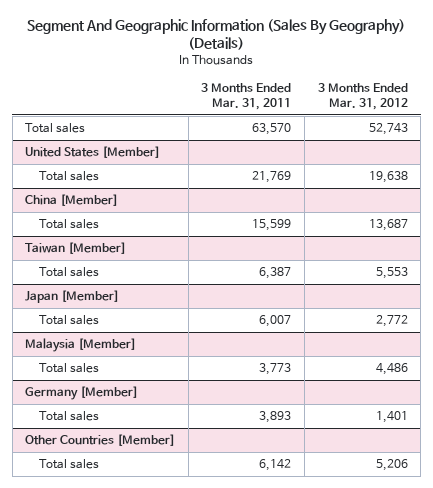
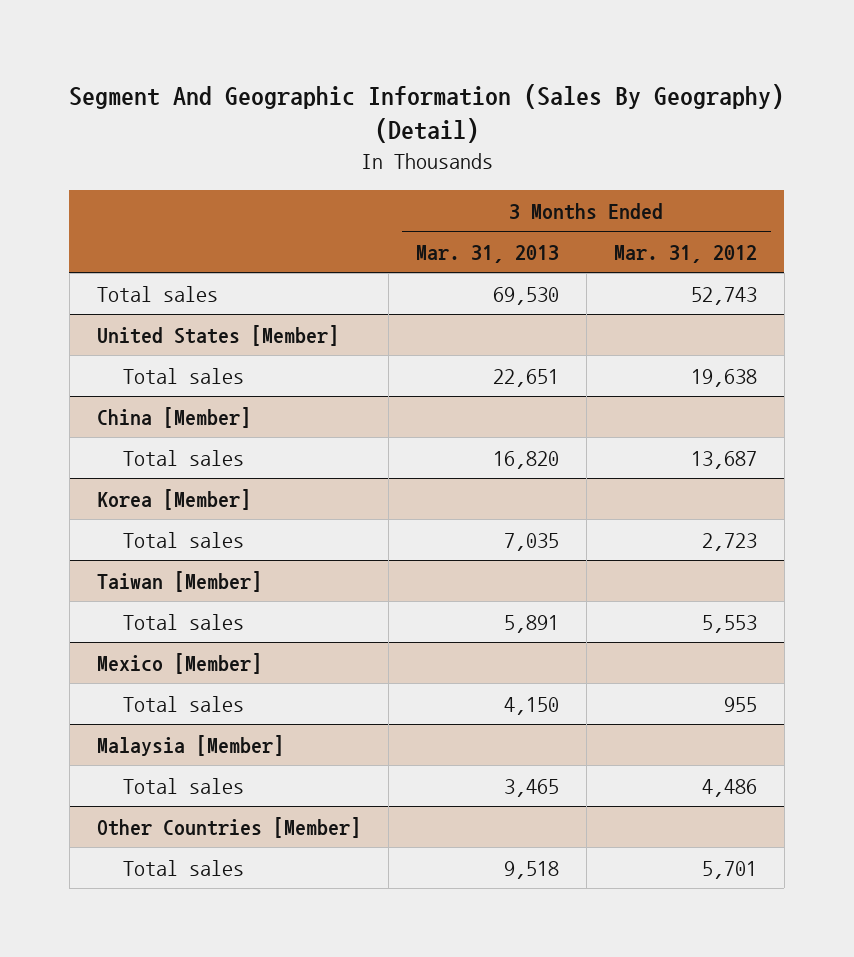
- Segment And Geographic Information (Sales By Geography) (Details)
+ Segment And Geographic Information (Sales By Geography) (Detail)
- | 3 Months Ended Mar. 31, 2011 | 3 Months Ended Mar. 31, 2012
+ | 3 Months Ended Mar. 31, 2013 | 3 Months Ended Mar. 31, 2012
+ Korea [Member]
+ Total sales | 7,035 | 2,723
- Japan [Member]
- Total sales | 6,007 | 2,772
+ Mexico [Member]
+ Total sales | 4,150 | 955
- Germany [Member]
- Total sales | 3,893 | 1,401
@ Other Countries [Member]
- Total sales | 6,142 | 5,206
+ Total sales | 9,518 | 5,701

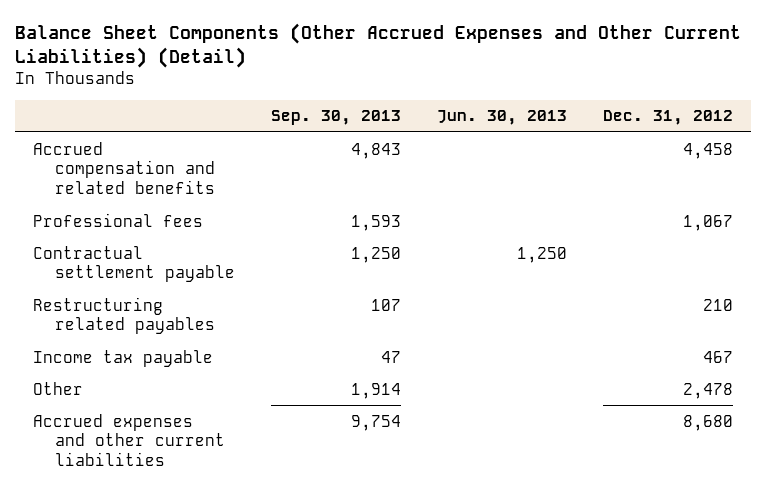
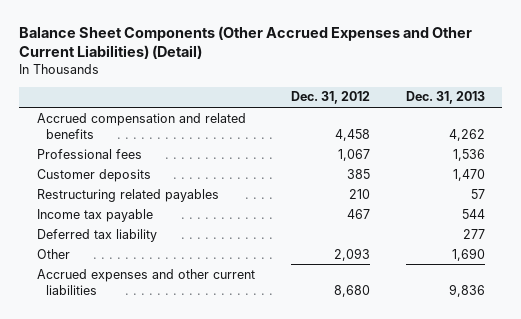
- | Sep. 30, 2013 | Jun. 30, 2013 | Dec. 31, 2012
+ | Dec. 31, 2012 | Dec. 31, 2013
- Contractual settlement payable | 1,250 | 1,250 |
+ Customer deposits | 385 | 1,470
- Other | 1,914 | | 2,478
+ Deferred tax liability | | 277
+ Other | 2,093 | 1,690

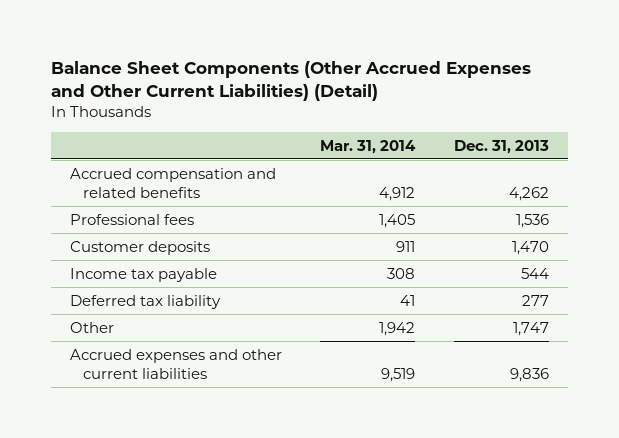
- | Dec. 31, 2012 | Dec. 31, 2013
+ | Mar. 31, 2014 | Dec. 31, 2013
- Restructuring related payables | 210 | 57
- Other | 2,093 | 1,690
+ Other | 1,942 | 1,747

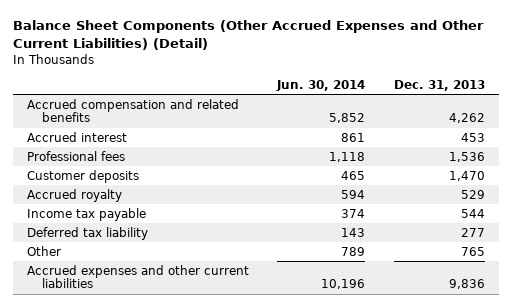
- | Mar. 31, 2014 | Dec. 31, 2013
+ | Jun. 30, 2014 | Dec. 31, 2013
+ Accrued interest | 861 | 453
+ Accrued royalty | 594 | 529
- Other | 1,942 | 1,747
+ Other | 789 | 765

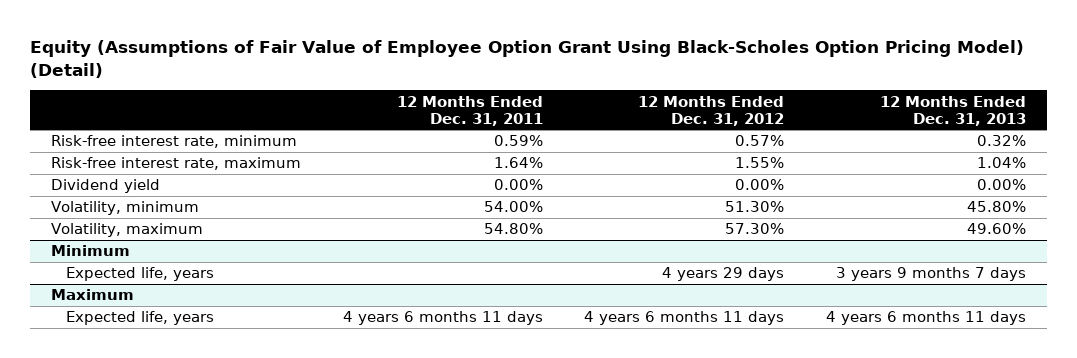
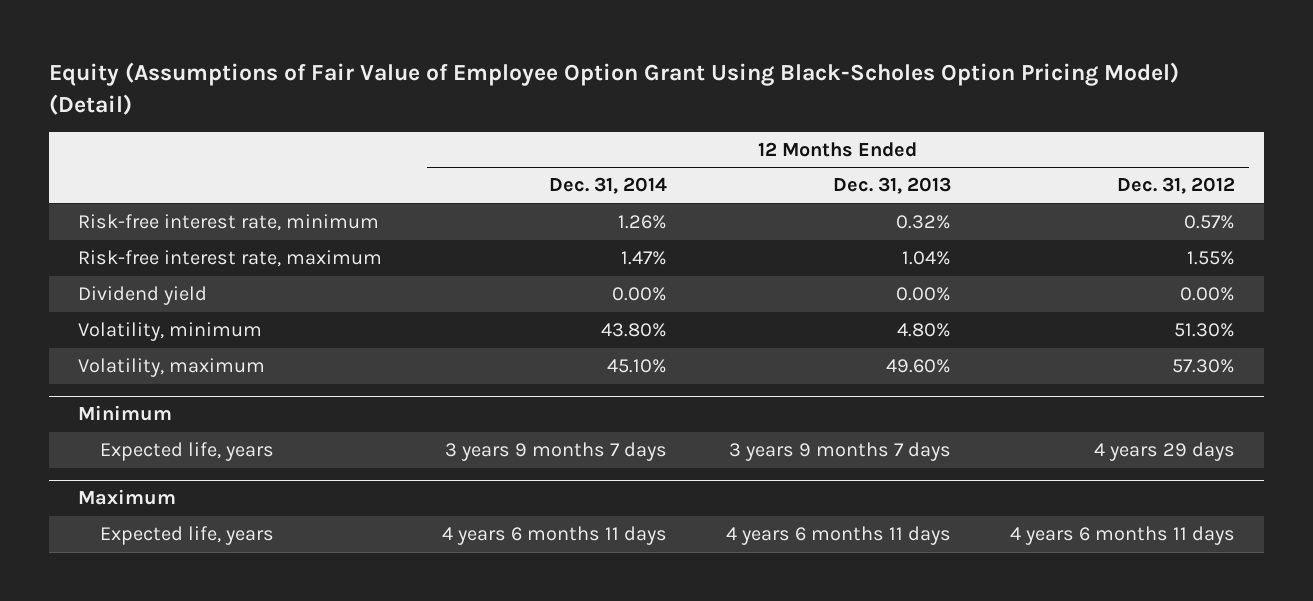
- | 12 Months Ended Dec. 31, 2011 | 12 Months Ended Dec. 31, 2012 | 12 Months Ended Dec. 31, 2013
+ | 12 Months Ended Dec. 31, 2014 | 12 Months Ended Dec. 31, 2013 | 12 Months Ended Dec. 31, 2012
- Volatility, minimum | 54.00% | 51.30% | 45.80%
+ Volatility, minimum | 43.80% | 4.80% | 51.30%

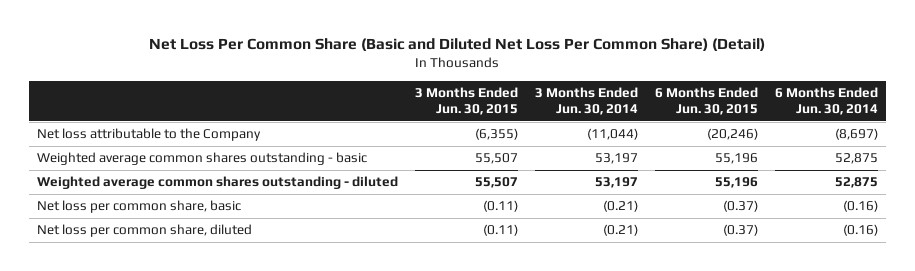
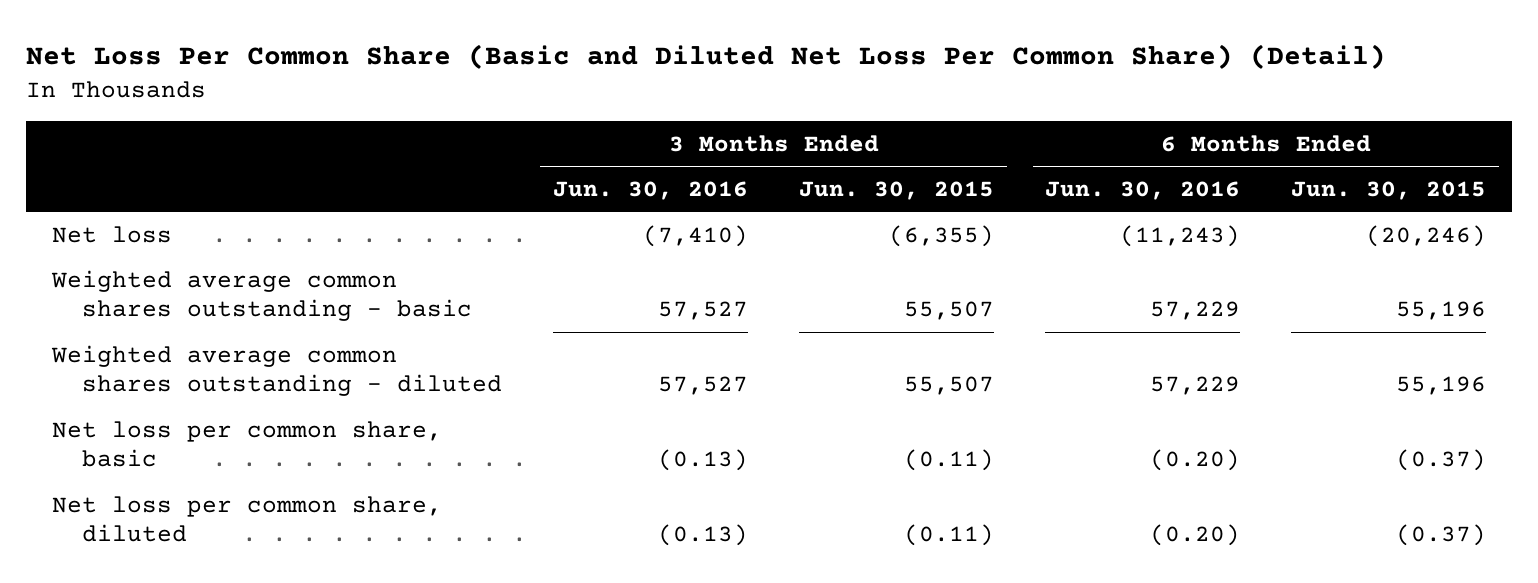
- | 3 Months Ended Jun. 30, 2015 | 3 Months Ended Jun. 30, 2014 | 6 Months Ended Jun. 30, 2015 | 6 Months Ended Jun. 30, 2014
+ | 3 Months Ended Jun. 30, 2016 | 3 Months Ended Jun. 30, 2015 | 6 Months Ended Jun. 30, 2016 | 6 Months Ended Jun. 30, 2015
- Net loss attributable to the Company | (6,355) | (11,044) | (20,246) | (8,697)
+ Net loss | (7,410) | (6,355) | (11,243) | (20,246)

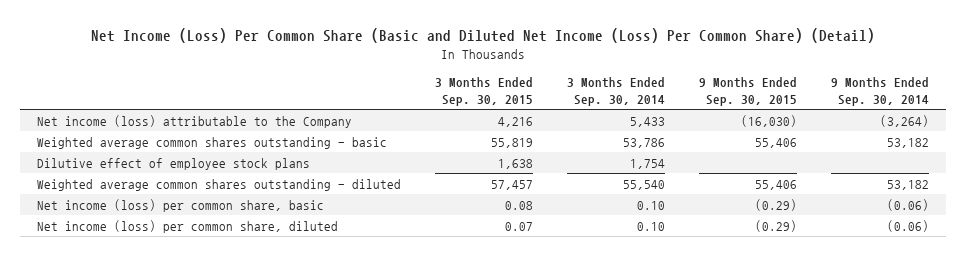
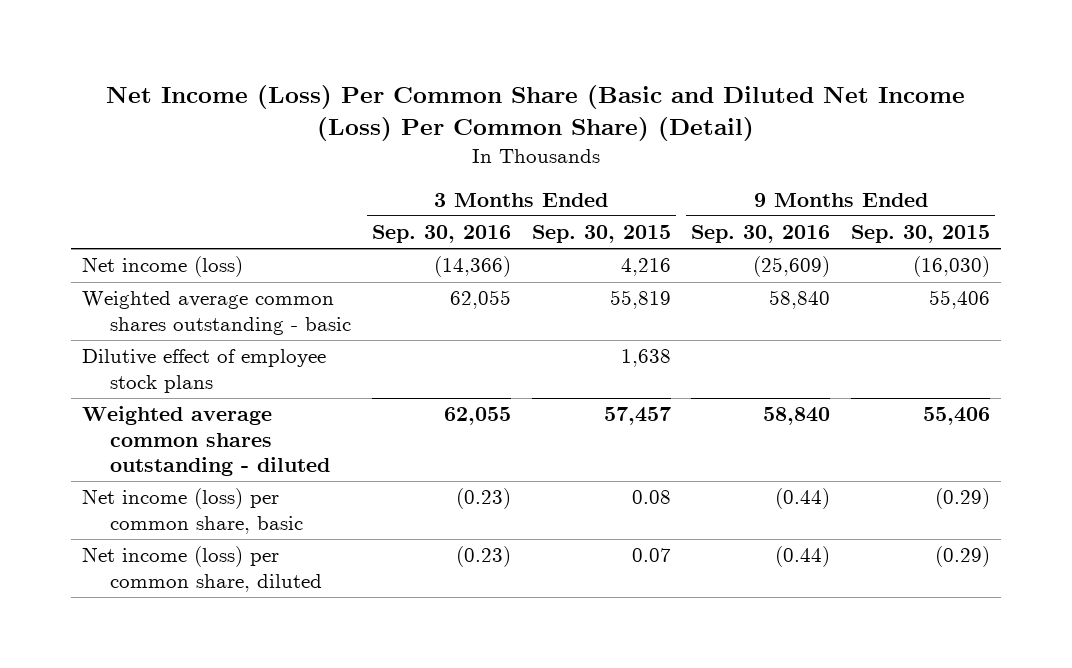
- | 3 Months Ended Sep. 30, 2015 | 3 Months Ended Sep. 30, 2014 | 9 Months Ended Sep. 30, 2015 | 9 Months Ended Sep. 30, 2014
+ | 3 Months Ended Sep. 30, 2016 | 3 Months Ended Sep. 30, 2015 | 9 Months Ended Sep. 30, 2016 | 9 Months Ended Sep. 30, 2015
- Net income (loss) attributable to the Company | 4,216 | 5,433 | (16,030) | (3,264)
+ Net income (loss) | (14,366) | 4,216 | (25,609) | (16,030)

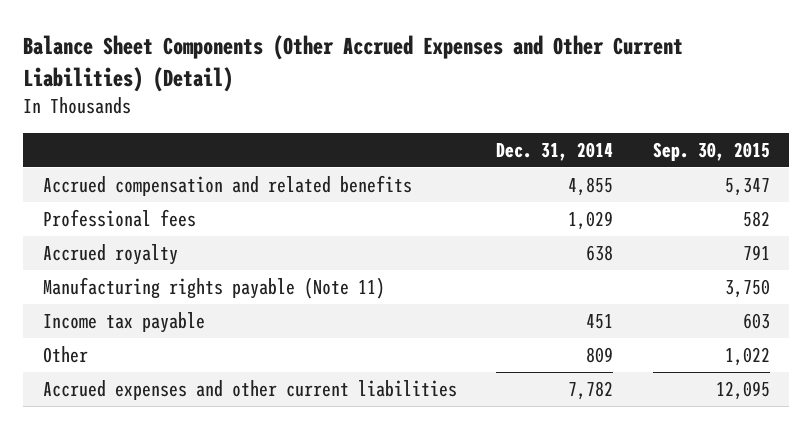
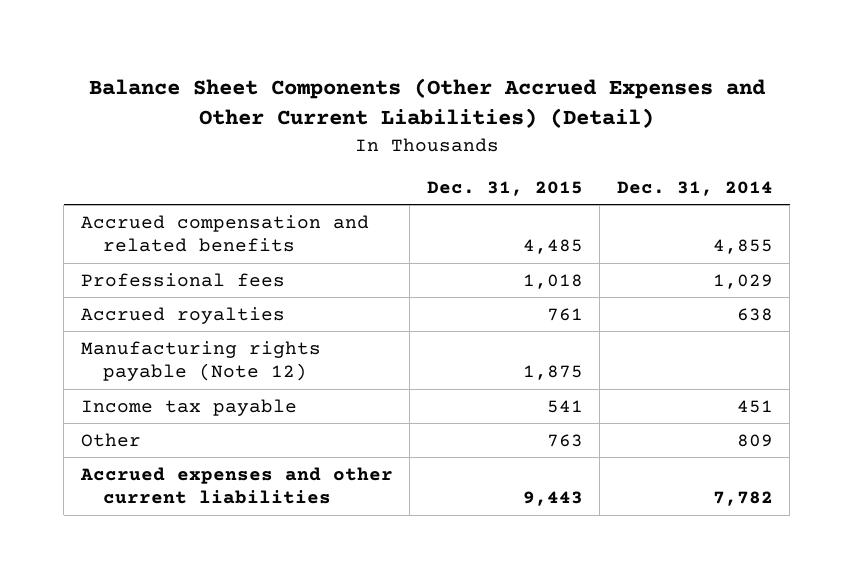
- | Dec. 31, 2014 | Sep. 30, 2015
+ | Dec. 31, 2015 | Dec. 31, 2014
- Accrued royalty | 638 | 791
- Manufacturing rights payable (Note 11) | | 3,750
+ Accrued royalties | 761 | 638
+ Manufacturing rights payable (Note 12) | 1,875 |

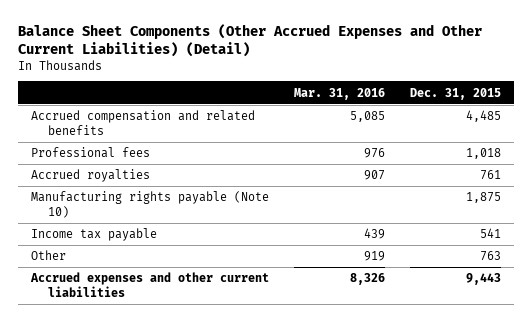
- | Dec. 31, 2015 | Dec. 31, 2014
+ | Mar. 31, 2016 | Dec. 31, 2015
- Manufacturing rights payable (Note 12) | 1,875 |
+ Manufacturing rights payable (Note 10) | | 1,875

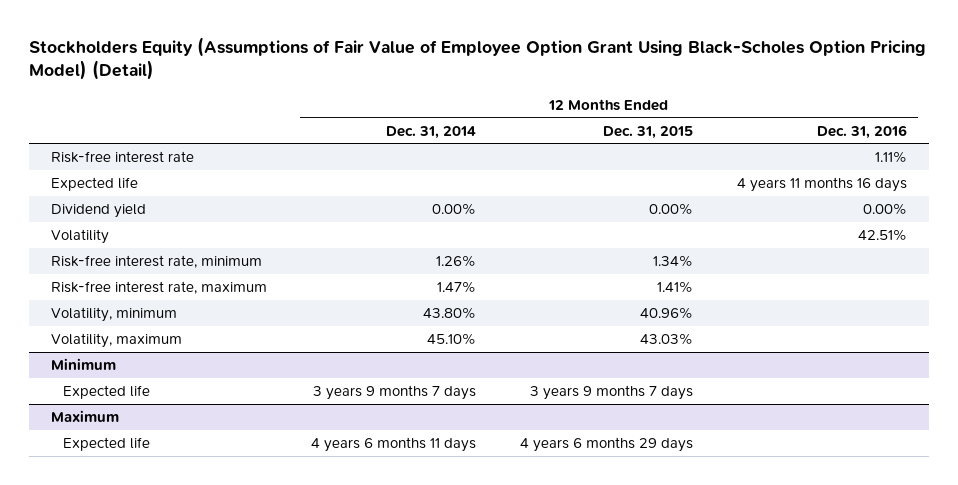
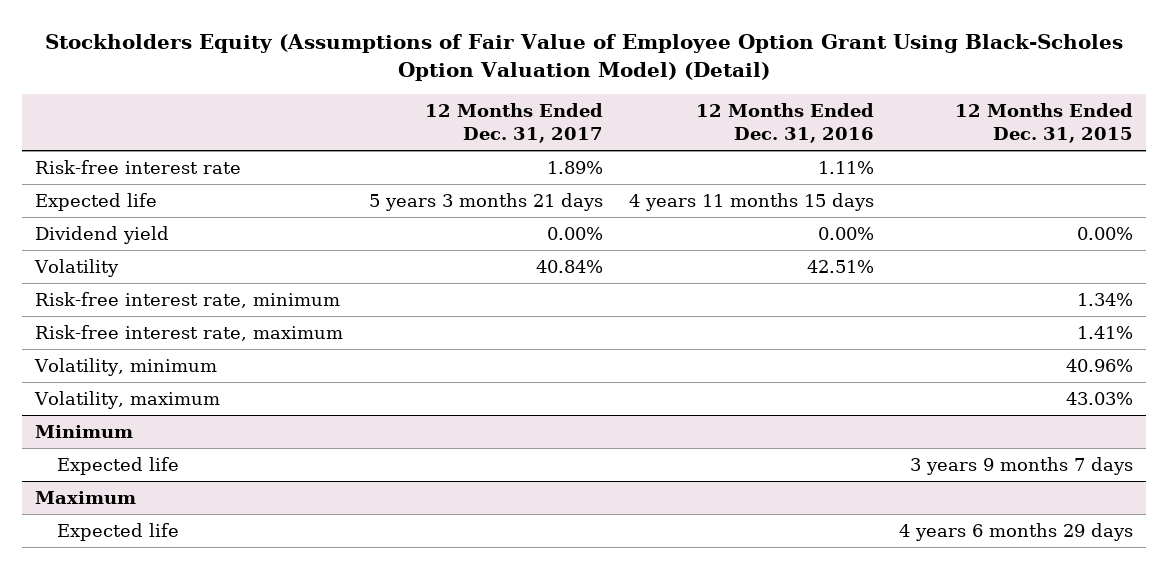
- Stockholders Equity (Assumptions of Fair Value of Employee Option Grant Using Black-Scholes Option Pricing Model) (Detail)
+ Stockholders Equity (Assumptions of Fair Value of Employee Option Grant Using Black-Scholes Option Valuation Model) (Detail)
- | 12 Months Ended Dec. 31, 2014 | 12 Months Ended Dec. 31, 2015 | 12 Months Ended Dec. 31, 2016
+ | 12 Months Ended Dec. 31, 2017 | 12 Months Ended Dec. 31, 2016 | 12 Months Ended Dec. 31, 2015
- Expected life | | | 4 years 11 months 16 days
+ Expected life | 5 years 3 months 21 days | 4 years 11 months 15 days |

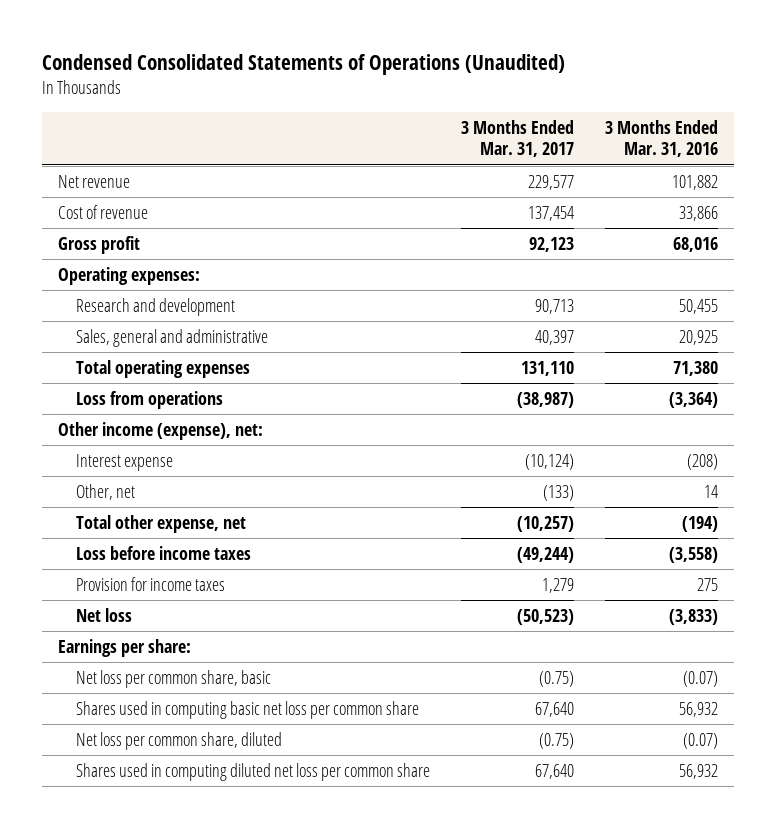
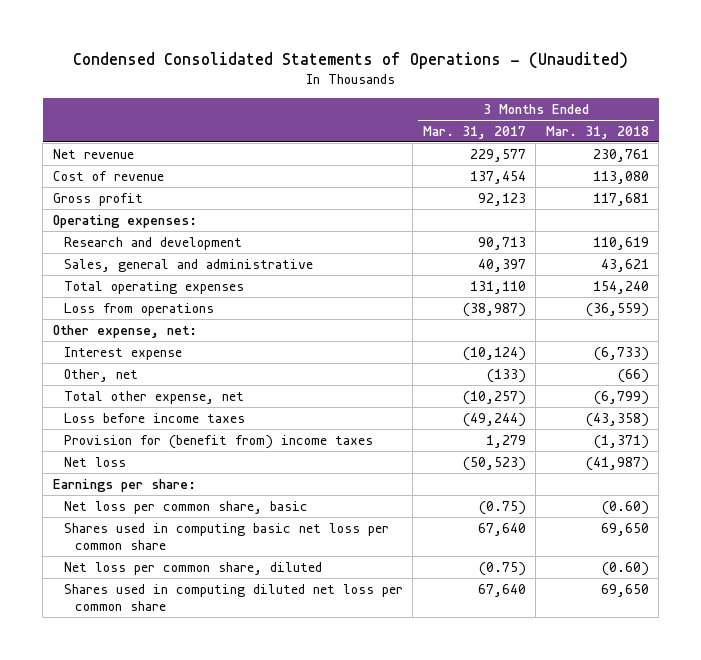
- Condensed Consolidated Statements of Operations (Unaudited)
+ Condensed Consolidated Statements of Operations - (Unaudited)
- | 3 Months Ended Mar. 31, 2017 | 3 Months Ended Mar. 31, 2016
+ | 3 Months Ended Mar. 31, 2017 | 3 Months Ended Mar. 31, 2018
- Other income (expense), net:
+ Other expense, net:
- Provision for income taxes | 1,279 | 275
+ Provision for (benefit from) income taxes | 1,279 | (1,371)

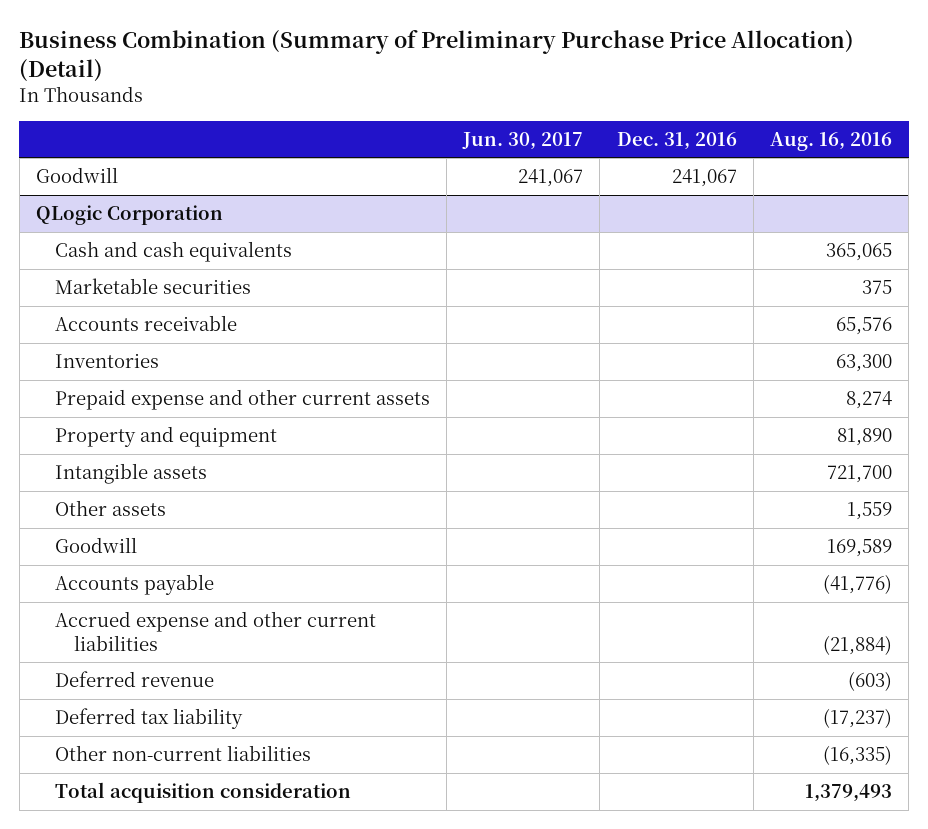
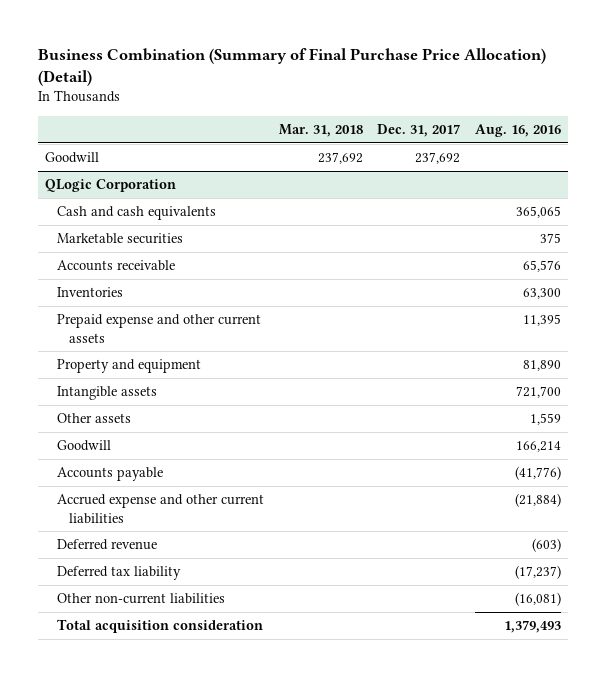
- Business Combination (Summary of Preliminary Purchase Price Allocation) (Detail)
+ Business Combination (Summary of Final Purchase Price Allocation) (Detail)
- | Jun. 30, 2017 | Dec. 31, 2016 | Aug. 16, 2016
+ | Mar. 31, 2018 | Dec. 31, 2017 | Aug. 16, 2016
@ QLogic Corporation
- Prepaid expense and other current assets | | | 8,274
+ Prepaid expense and other current assets | | | 11,395
- Goodwill | | | 169,589
+ Goodwill | | | 166,214
- Other non-current liabilities | | | (16,335)
+ Other non-current liabilities | | | (16,081)

